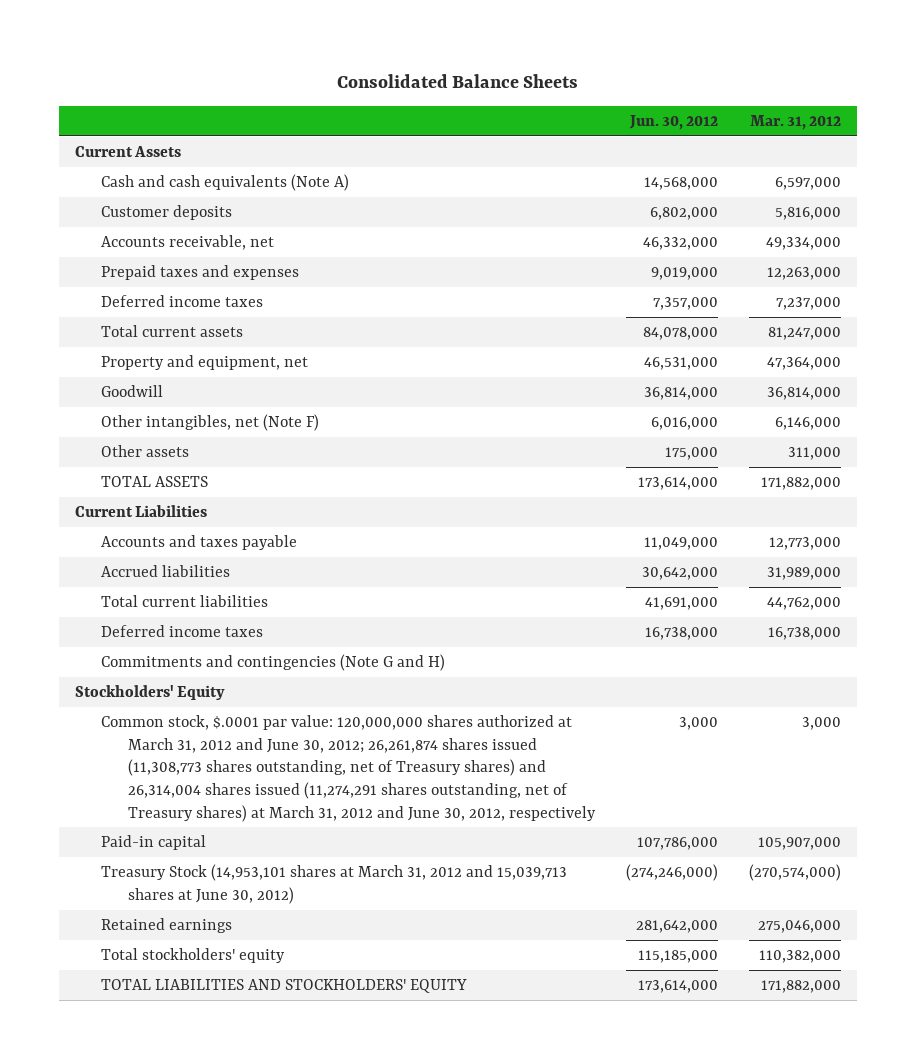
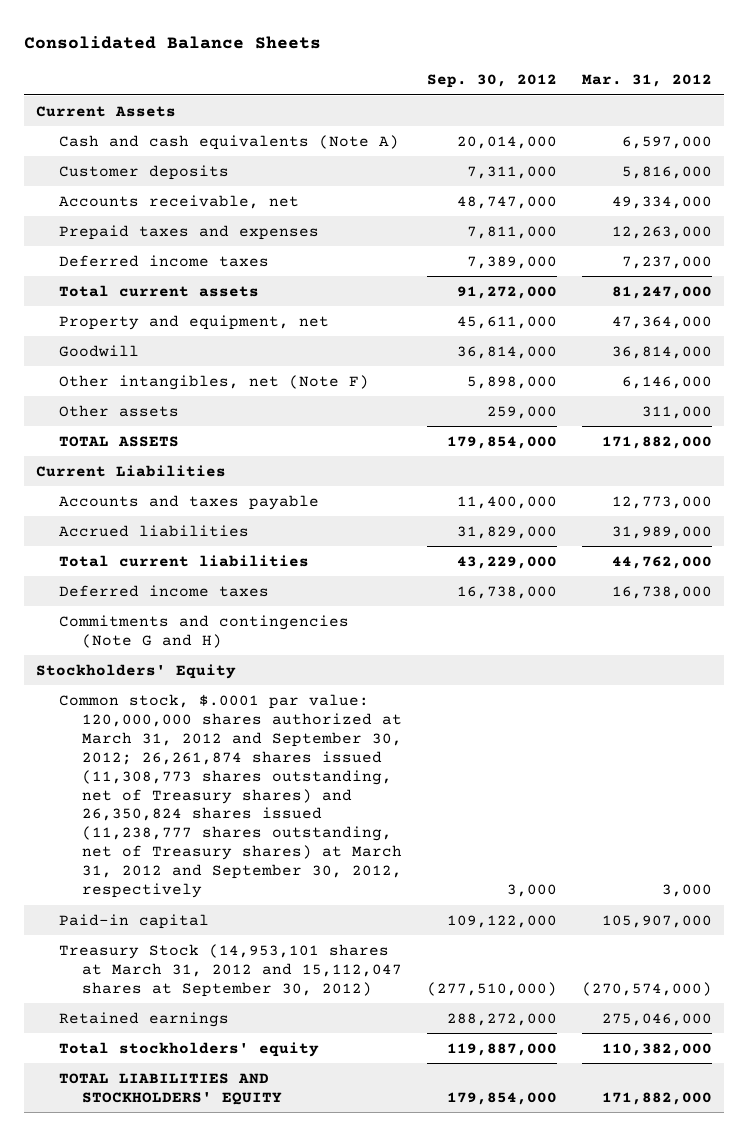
- | Jun. 30, 2012 | Mar. 31, 2012
+ | Sep. 30, 2012 | Mar. 31, 2012
- Common stock, $.0001 par value: 120,000,000 shares authorized at March 31, 2012 and June 30, 2012; 26,261,874 shares issued (11,308,773 shares outstanding, net of Treasury shares) and 26,314,004 shares issued (11,274,291 shares outstanding, net of Treasury shares) at March 31, 2012 and June 30, 2012, respectively | 3,000 | 3,000
+ Common stock, $.0001 par value: 120,000,000 shares authorized at March 31, 2012 and September 30, 2012; 26,261,874 shares issued (11,308,773 shares outstanding, net of Treasury shares) and 26,350,824 shares issued (11,238,777 shares outstanding, net of Treasury shares) at March 31, 2012 and September 30, 2012, respectively | 3,000 | 3,000
- Treasury Stock (14,953,101 shares at March 31, 2012 and 15,039,713 shares at June 30, 2012) | (274,246,000) | (270,574,000)
+ Treasury Stock (14,953,101 shares at March 31, 2012 and 15,112,047 shares at September 30, 2012) | (277,510,000) | (270,574,000)

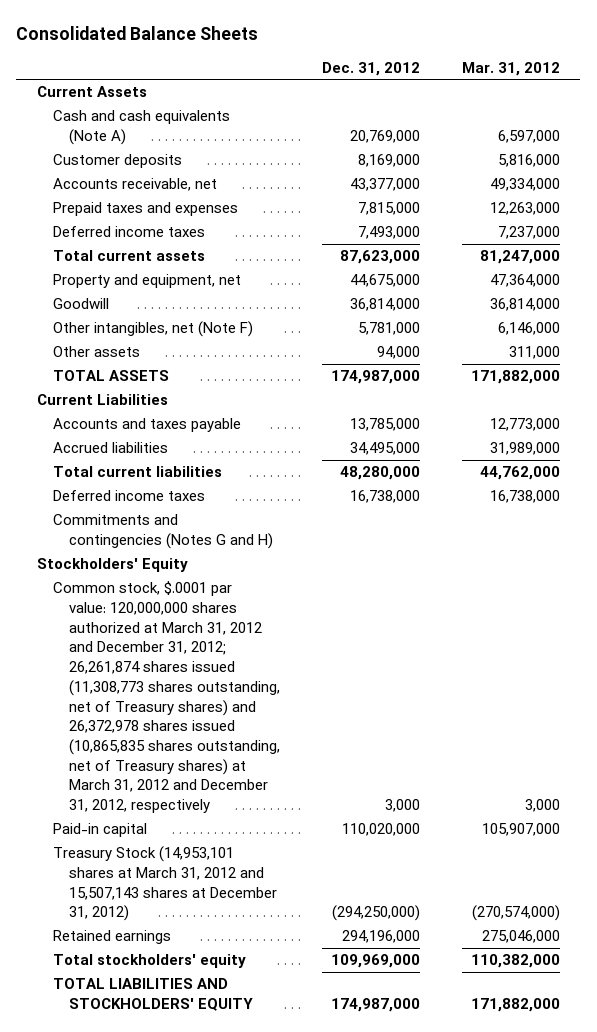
- | Sep. 30, 2012 | Mar. 31, 2012
+ | Dec. 31, 2012 | Mar. 31, 2012
- Commitments and contingencies (Note G and H)
+ Commitments and contingencies (Notes G and H)
- Common stock, $.0001 par value: 120,000,000 shares authorized at March 31, 2012 and September 30, 2012; 26,261,874 shares issued (11,308,773 shares outstanding, net of Treasury shares) and 26,350,824 shares issued (11,238,777 shares outstanding, net of Treasury shares) at March 31, 2012 and September 30, 2012, respectively | 3,000 | 3,000
+ Common stock, $.0001 par value: 120,000,000 shares authorized at March 31, 2012 and December 31, 2012; 26,261,874 shares issued (11,308,773 shares outstanding, net of Treasury shares) and 26,372,978 shares issued (10,865,835 shares outstanding, net of Treasury shares) at March 31, 2012 and December 31, 2012, respectively | 3,000 | 3,000
- Treasury Stock (14,953,101 shares at March 31, 2012 and 15,112,047 shares at September 30, 2012) | (277,510,000) | (270,574,000)
+ Treasury Stock (14,953,101 shares at March 31, 2012 and 15,507,143 shares at December 31, 2012) | (294,250,000) | (270,574,000)

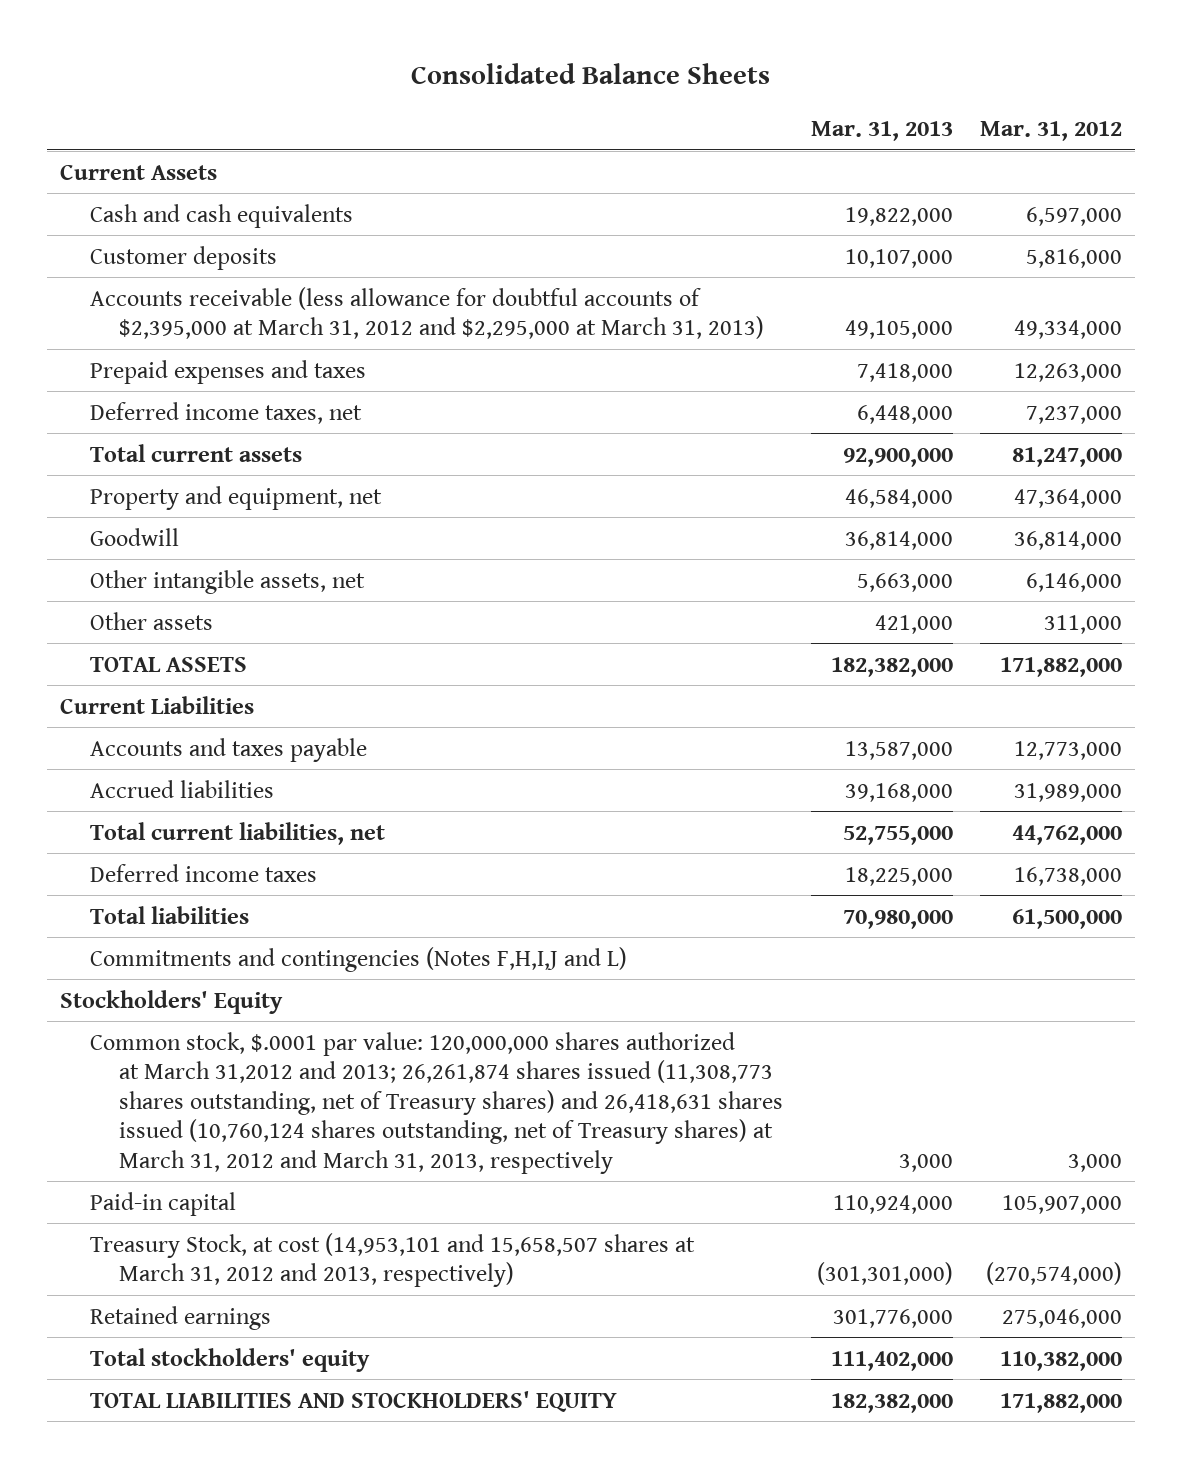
- | Dec. 31, 2012 | Mar. 31, 2012
+ | Mar. 31, 2013 | Mar. 31, 2012
- Cash and cash equivalents (Note A) | 20,769,000 | 6,597,000
+ Cash and cash equivalents | 19,822,000 | 6,597,000
- Accounts receivable, net | 43,377,000 | 49,334,000
- Prepaid taxes and expenses | 7,815,000 | 12,263,000
- Deferred income taxes | 7,493,000 | 7,237,000
+ Accounts receivable (less allowance for doubtful accounts of $2,395,000 at March 31, 2012 and $2,295,000 at March 31, 2013) | 49,105,000 | 49,334,000
+ Prepaid expenses and taxes | 7,418,000 | 12,263,000
+ Deferred income taxes, net | 6,448,000 | 7,237,000
- Other intangibles, net (Note F) | 5,781,000 | 6,146,000
+ Other intangible assets, net | 5,663,000 | 6,146,000
- Total current liabilities | 48,280,000 | 44,762,000
+ Total current liabilities, net | 52,755,000 | 44,762,000
- Commitments and contingencies (Notes G and H)
+ Total liabilities | 70,980,000 | 61,500,000
+ Commitments and contingencies (Notes F,H,I,J and L)
- Common stock, $.0001 par value: 120,000,000 shares authorized at March 31, 2012 and December 31, 2012; 26,261,874 shares issued (11,308,773 shares outstanding, net of Treasury shares) and 26,372,978 shares issued (10,865,835 shares outstanding, net of Treasury shares) at March 31, 2012 and December 31, 2012, respectively | 3,000 | 3,000
+ Common stock, $.0001 par value: 120,000,000 shares authorized at March 31,2012 and 2013; 26,261,874 shares issued (11,308,773 shares outstanding, net of Treasury shares) and 26,418,631 shares issued (10,760,124 shares outstanding, net of Treasury shares) at March 31, 2012 and March 31, 2013, respectively | 3,000 | 3,000
- Treasury Stock (14,953,101 shares at March 31, 2012 and 15,507,143 shares at December 31, 2012) | (294,250,000) | (270,574,000)
+ Treasury Stock, at cost (14,953,101 and 15,658,507 shares at March 31, 2012 and 2013, respectively) | (301,301,000) | (270,574,000)

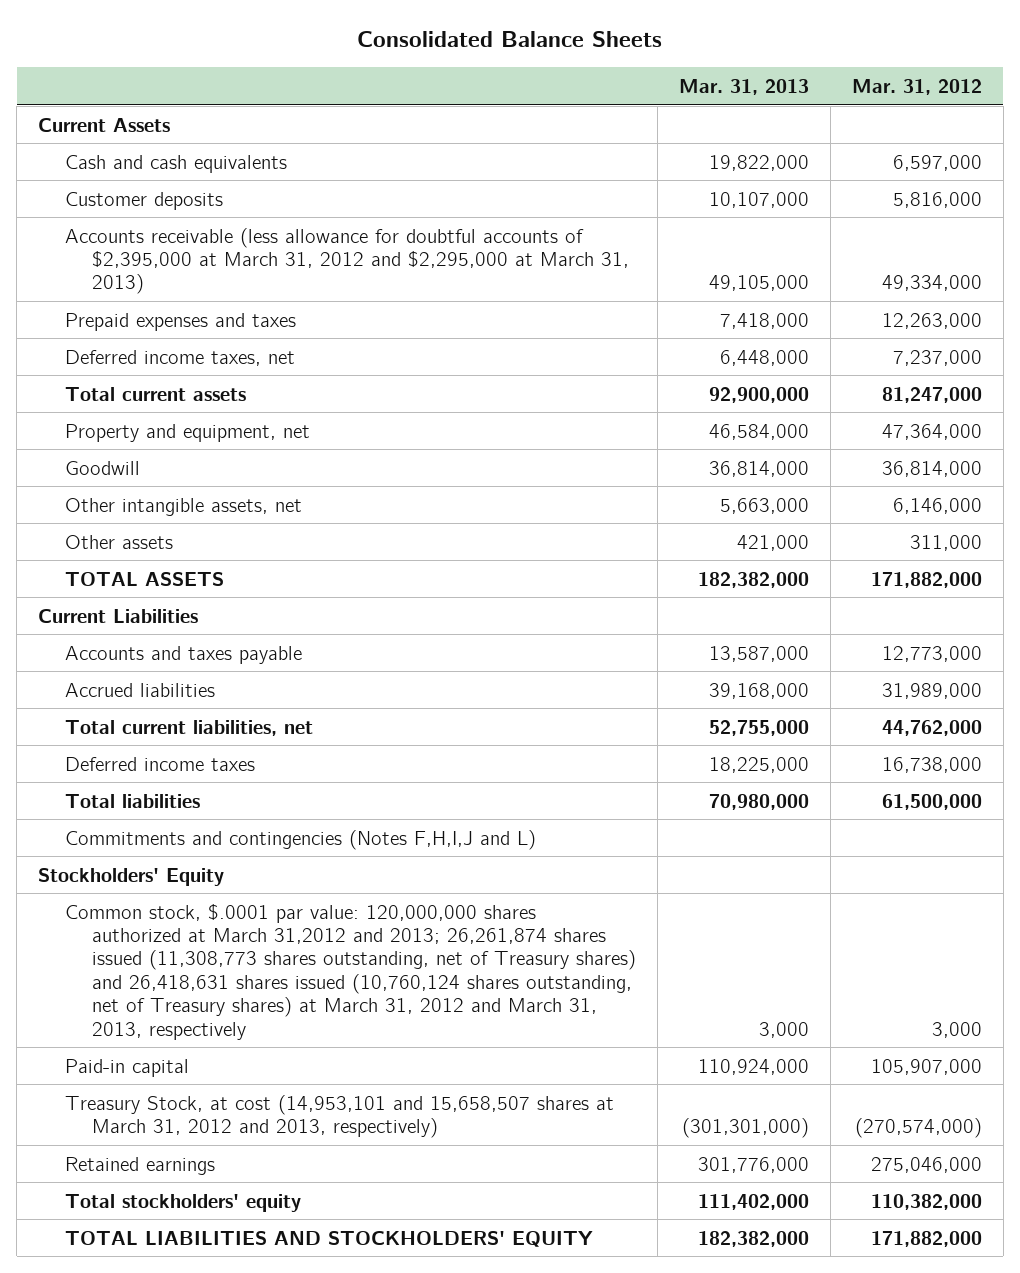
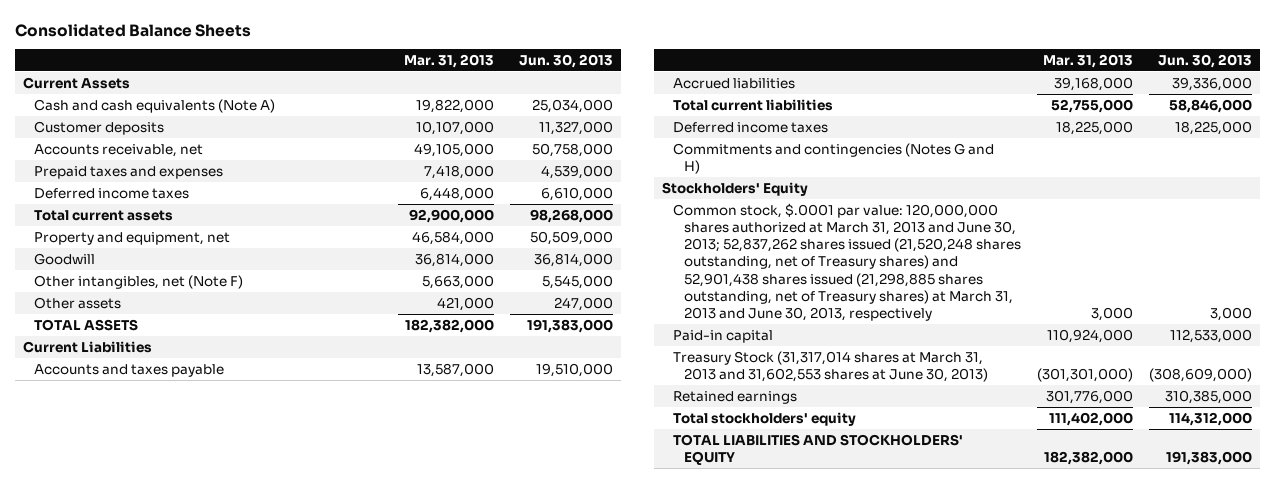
- | Mar. 31, 2013 | Mar. 31, 2012
+ | Mar. 31, 2013 | Jun. 30, 2013
- Cash and cash equivalents | 19,822,000 | 6,597,000
+ Cash and cash equivalents (Note A) | 19,822,000 | 25,034,000
- Accounts receivable (less allowance for doubtful accounts of $2,395,000 at March 31, 2012 and $2,295,000 at March 31, 2013) | 49,105,000 | 49,334,000
- Prepaid expenses and taxes | 7,418,000 | 12,263,000
- Deferred income taxes, net | 6,448,000 | 7,237,000
+ Accounts receivable, net | 49,105,000 | 50,758,000
+ Prepaid taxes and expenses | 7,418,000 | 4,539,000
+ Deferred income taxes | 6,448,000 | 6,610,000
- Other intangible assets, net | 5,663,000 | 6,146,000
+ Other intangibles, net (Note F) | 5,663,000 | 5,545,000
- Total current liabilities, net | 52,755,000 | 44,762,000
+ Total current liabilities | 52,755,000 | 58,846,000
- Total liabilities | 70,980,000 | 61,500,000
- Commitments and contingencies (Notes F,H,I,J and L)
+ Commitments and contingencies (Notes G and H)
- Common stock, $.0001 par value: 120,000,000 shares authorized at March 31,2012 and 2013; 26,261,874 shares issued (11,308,773 shares outstanding, net of Treasury shares) and 26,418,631 shares issued (10,760,124 shares outstanding, net of Treasury shares) at March 31, 2012 and March 31, 2013, respectively | 3,000 | 3,000
+ Common stock, $.0001 par value: 120,000,000 shares authorized at March 31, 2013 and June 30, 2013; 52,837,262 shares issued (21,520,248 shares outstanding, net of Treasury shares) and 52,901,438 shares issued (21,298,885 shares outstanding, net of Treasury shares) at March 31, 2013 and June 30, 2013, respectively | 3,000 | 3,000
- Treasury Stock, at cost (14,953,101 and 15,658,507 shares at March 31, 2012 and 2013, respectively) | (301,301,000) | (270,574,000)
+ Treasury Stock (31,317,014 shares at March 31, 2013 and 31,602,553 shares at June 30, 2013) | (301,301,000) | (308,609,000)

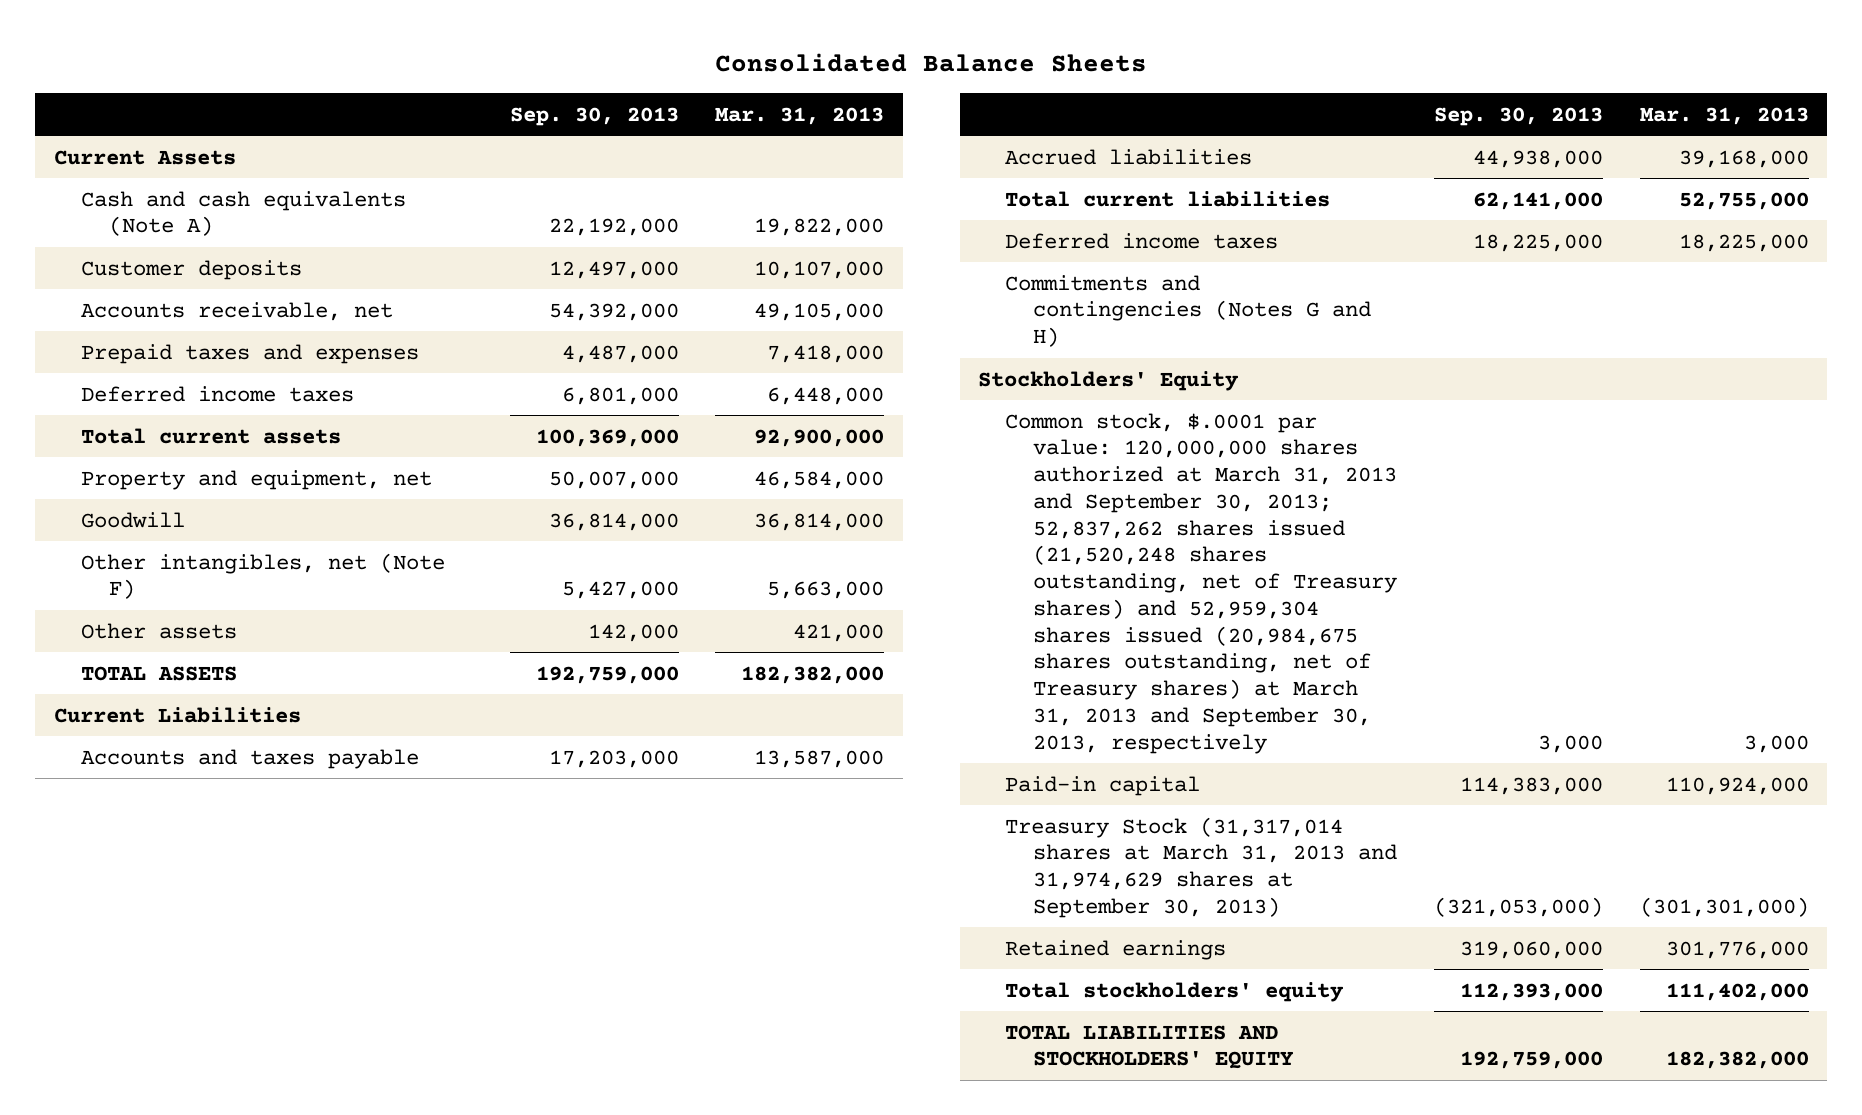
- | Mar. 31, 2013 | Jun. 30, 2013
+ | Sep. 30, 2013 | Mar. 31, 2013
- Common stock, $.0001 par value: 120,000,000 shares authorized at March 31, 2013 and June 30, 2013; 52,837,262 shares issued (21,520,248 shares outstanding, net of Treasury shares) and 52,901,438 shares issued (21,298,885 shares outstanding, net of Treasury shares) at March 31, 2013 and June 30, 2013, respectively | 3,000 | 3,000
+ Common stock, $.0001 par value: 120,000,000 shares authorized at March 31, 2013 and September 30, 2013; 52,837,262 shares issued (21,520,248 shares outstanding, net of Treasury shares) and 52,959,304 shares issued (20,984,675 shares outstanding, net of Treasury shares) at March 31, 2013 and September 30, 2013, respectively | 3,000 | 3,000
- Treasury Stock (31,317,014 shares at March 31, 2013 and 31,602,553 shares at June 30, 2013) | (301,301,000) | (308,609,000)
+ Treasury Stock (31,317,014 shares at March 31, 2013 and 31,974,629 shares at September 30, 2013) | (321,053,000) | (301,301,000)

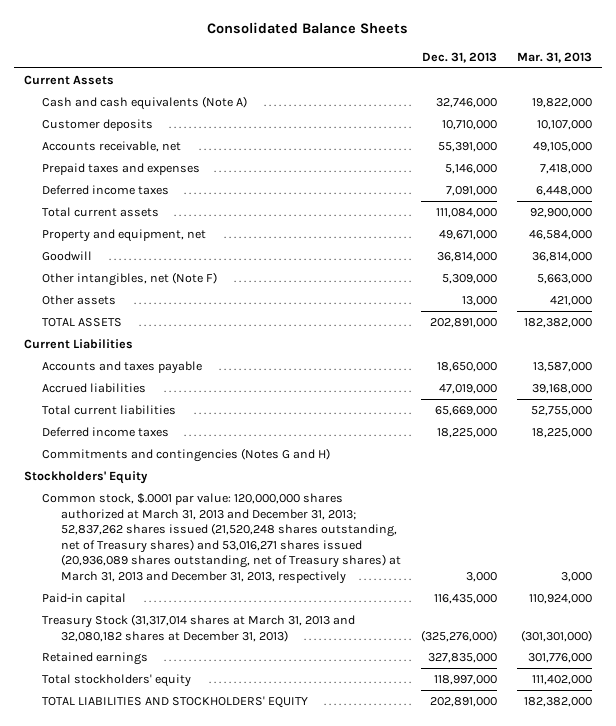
- | Sep. 30, 2013 | Mar. 31, 2013
+ | Dec. 31, 2013 | Mar. 31, 2013
- Common stock, $.0001 par value: 120,000,000 shares authorized at March 31, 2013 and September 30, 2013; 52,837,262 shares issued (21,520,248 shares outstanding, net of Treasury shares) and 52,959,304 shares issued (20,984,675 shares outstanding, net of Treasury shares) at March 31, 2013 and September 30, 2013, respectively | 3,000 | 3,000
+ Common stock, $.0001 par value: 120,000,000 shares authorized at March 31, 2013 and December 31, 2013; 52,837,262 shares issued (21,520,248 shares outstanding, net of Treasury shares) and 53,016,271 shares issued (20,936,089 shares outstanding, net of Treasury shares) at March 31, 2013 and December 31, 2013, respectively | 3,000 | 3,000
- Treasury Stock (31,317,014 shares at March 31, 2013 and 31,974,629 shares at September 30, 2013) | (321,053,000) | (301,301,000)
+ Treasury Stock (31,317,014 shares at March 31, 2013 and 32,080,182 shares at December 31, 2013) | (325,276,000) | (301,301,000)

